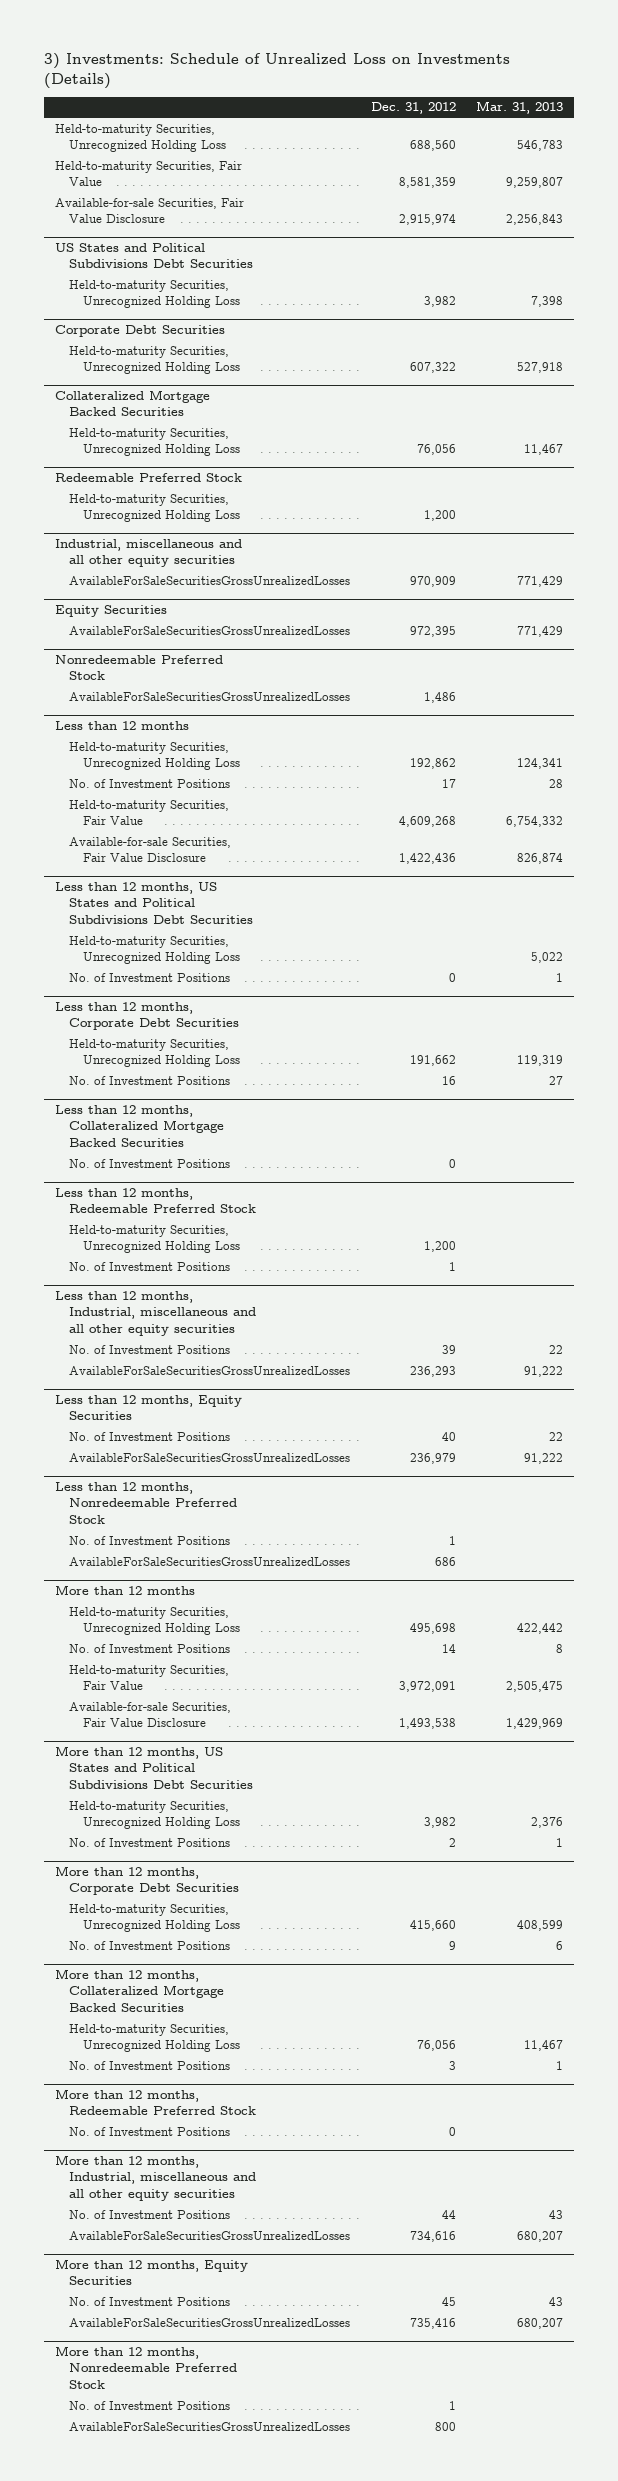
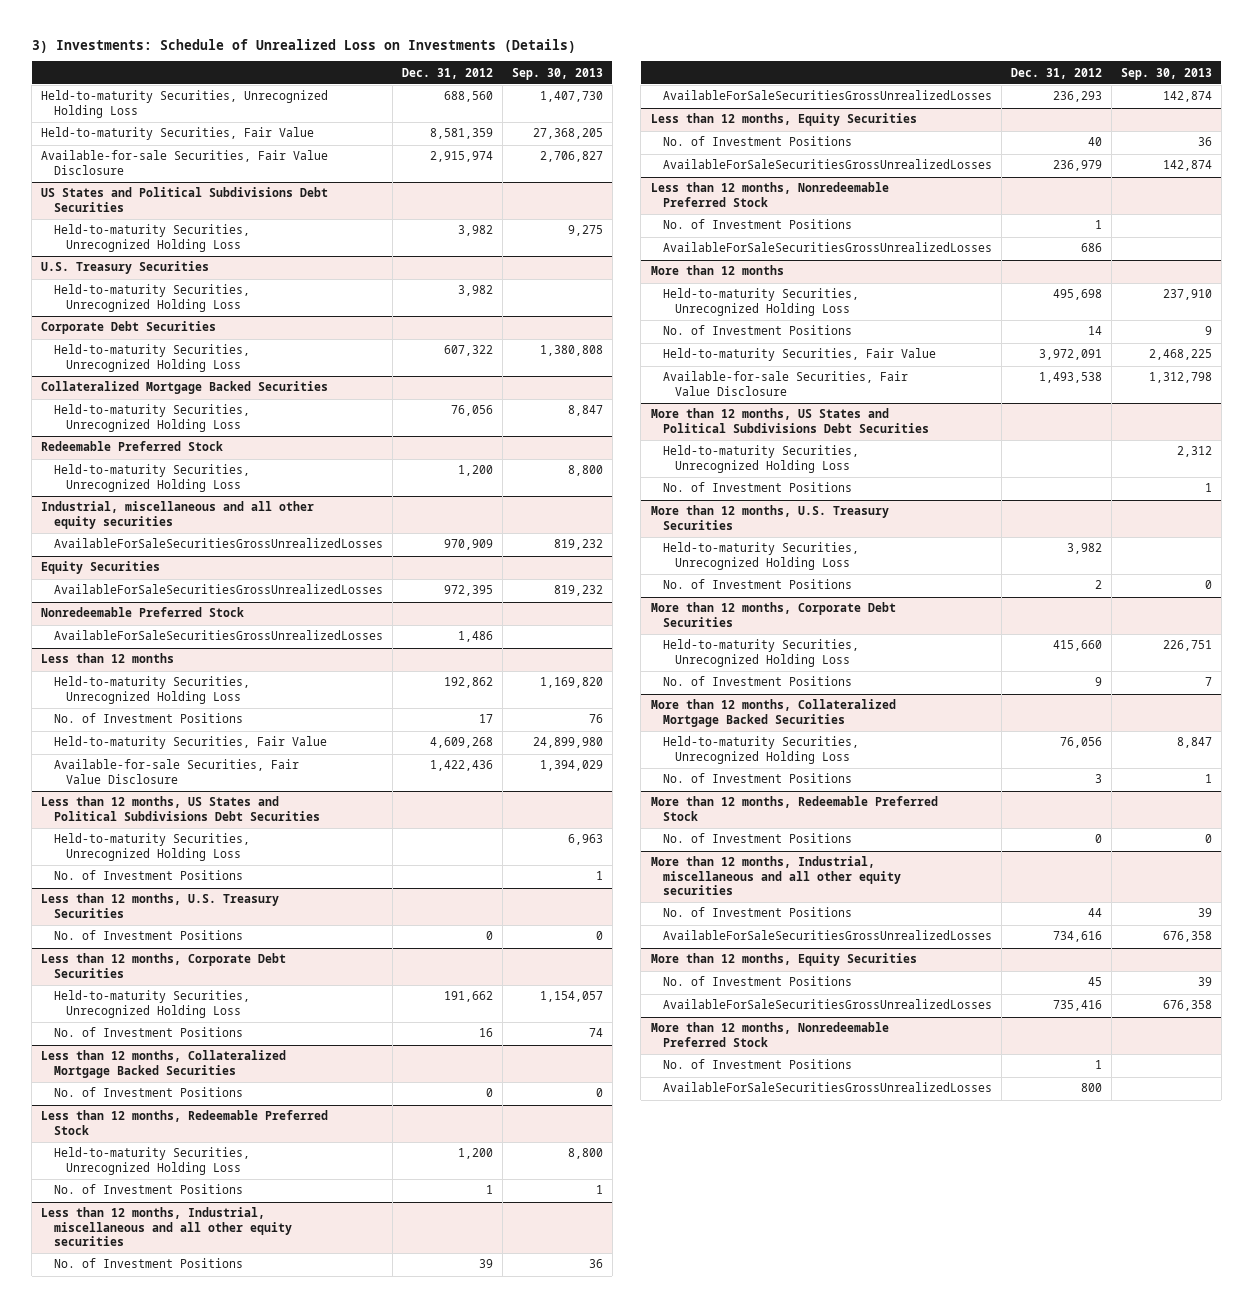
- | Dec. 31, 2012 | Mar. 31, 2013
+ | Dec. 31, 2012 | Sep. 30, 2013
+ U.S. Treasury Securities
+ Held-to-maturity Securities, Unrecognized Holding Loss | 3,982 |
@ Less than 12 months, US States and Political Subdivisions Debt Securities
+ No. of Investment Positions | | 1
+ Less than 12 months, U.S. Treasury Securities
@ More than 12 months, US States and Political Subdivisions Debt Securities
+ Held-to-maturity Securities, Unrecognized Holding Loss | | 2,312
+ No. of Investment Positions | | 1
+ More than 12 months, U.S. Treasury Securities

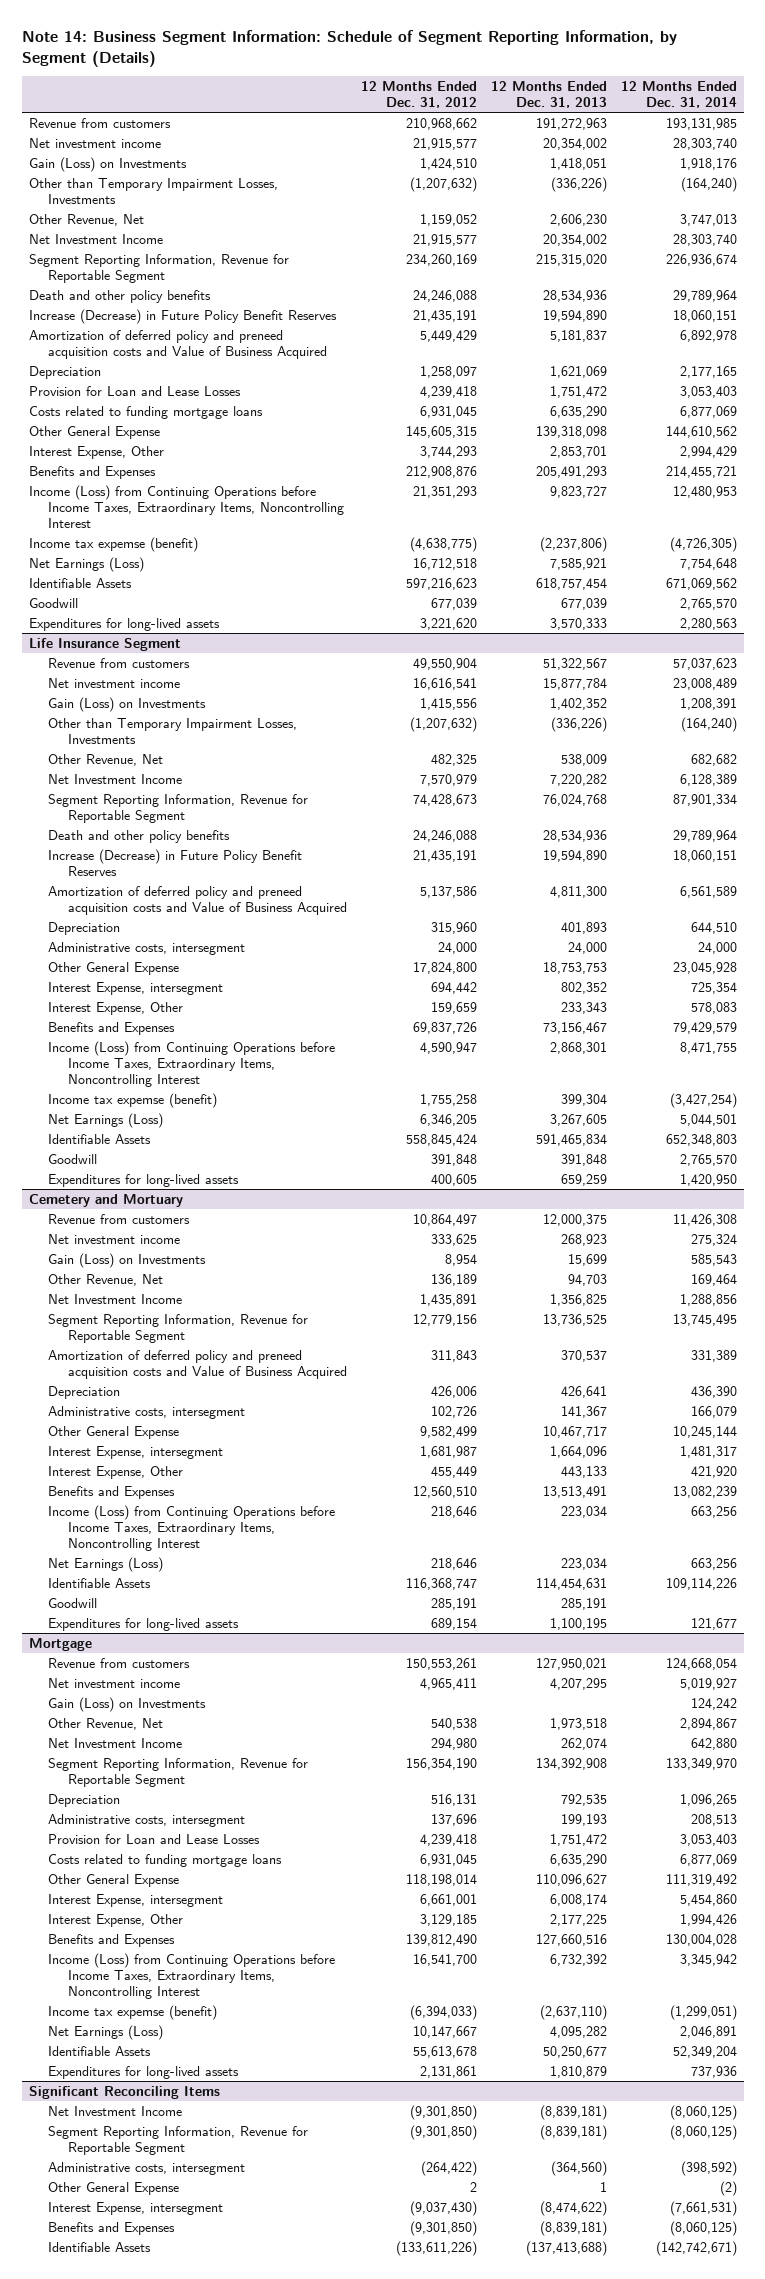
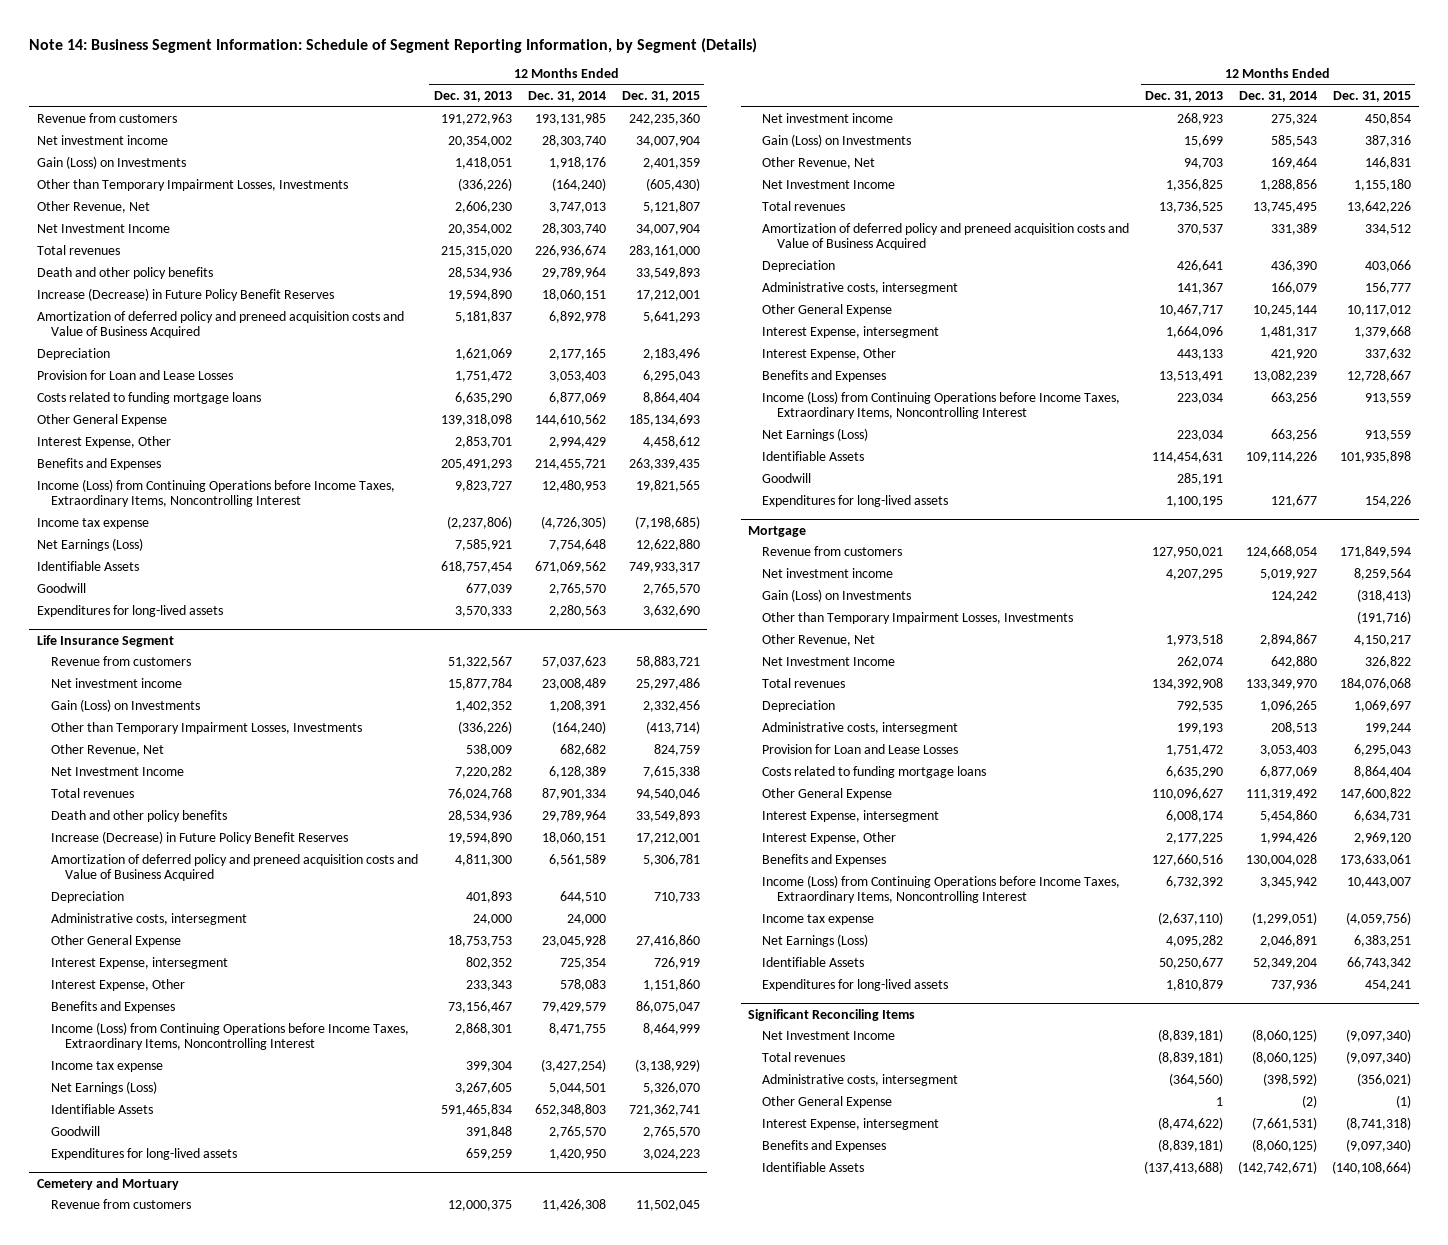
- | 12 Months Ended Dec. 31, 2012 | 12 Months Ended Dec. 31, 2013 | 12 Months Ended Dec. 31, 2014
+ | 12 Months Ended Dec. 31, 2013 | 12 Months Ended Dec. 31, 2014 | 12 Months Ended Dec. 31, 2015
- Segment Reporting Information, Revenue for Reportable Segment | 234,260,169 | 215,315,020 | 226,936,674
+ Total revenues | 215,315,020 | 226,936,674 | 283,161,000
- Income tax expemse (benefit) | (4,638,775) | (2,237,806) | (4,726,305)
+ Income tax expense | (2,237,806) | (4,726,305) | (7,198,685)
@ Life Insurance Segment
- Segment Reporting Information, Revenue for Reportable Segment | 74,428,673 | 76,024,768 | 87,901,334
+ Total revenues | 76,024,768 | 87,901,334 | 94,540,046
- Income tax expemse (benefit) | 1,755,258 | 399,304 | (3,427,254)
+ Income tax expense | 399,304 | (3,427,254) | (3,138,929)
@ Cemetery and Mortuary
- Segment Reporting Information, Revenue for Reportable Segment | 12,779,156 | 13,736,525 | 13,745,495
+ Total revenues | 13,736,525 | 13,745,495 | 13,642,226
@ Mortgage
+ Other than Temporary Impairment Losses, Investments | | | (191,716)
- Segment Reporting Information, Revenue for Reportable Segment | 156,354,190 | 134,392,908 | 133,349,970
+ Total revenues | 134,392,908 | 133,349,970 | 184,076,068
- Income tax expemse (benefit) | (6,394,033) | (2,637,110) | (1,299,051)
+ Income tax expense | (2,637,110) | (1,299,051) | (4,059,756)
@ Significant Reconciling Items
- Segment Reporting Information, Revenue for Reportable Segment | (9,301,850) | (8,839,181) | (8,060,125)
+ Total revenues | (8,839,181) | (8,060,125) | (9,097,340)

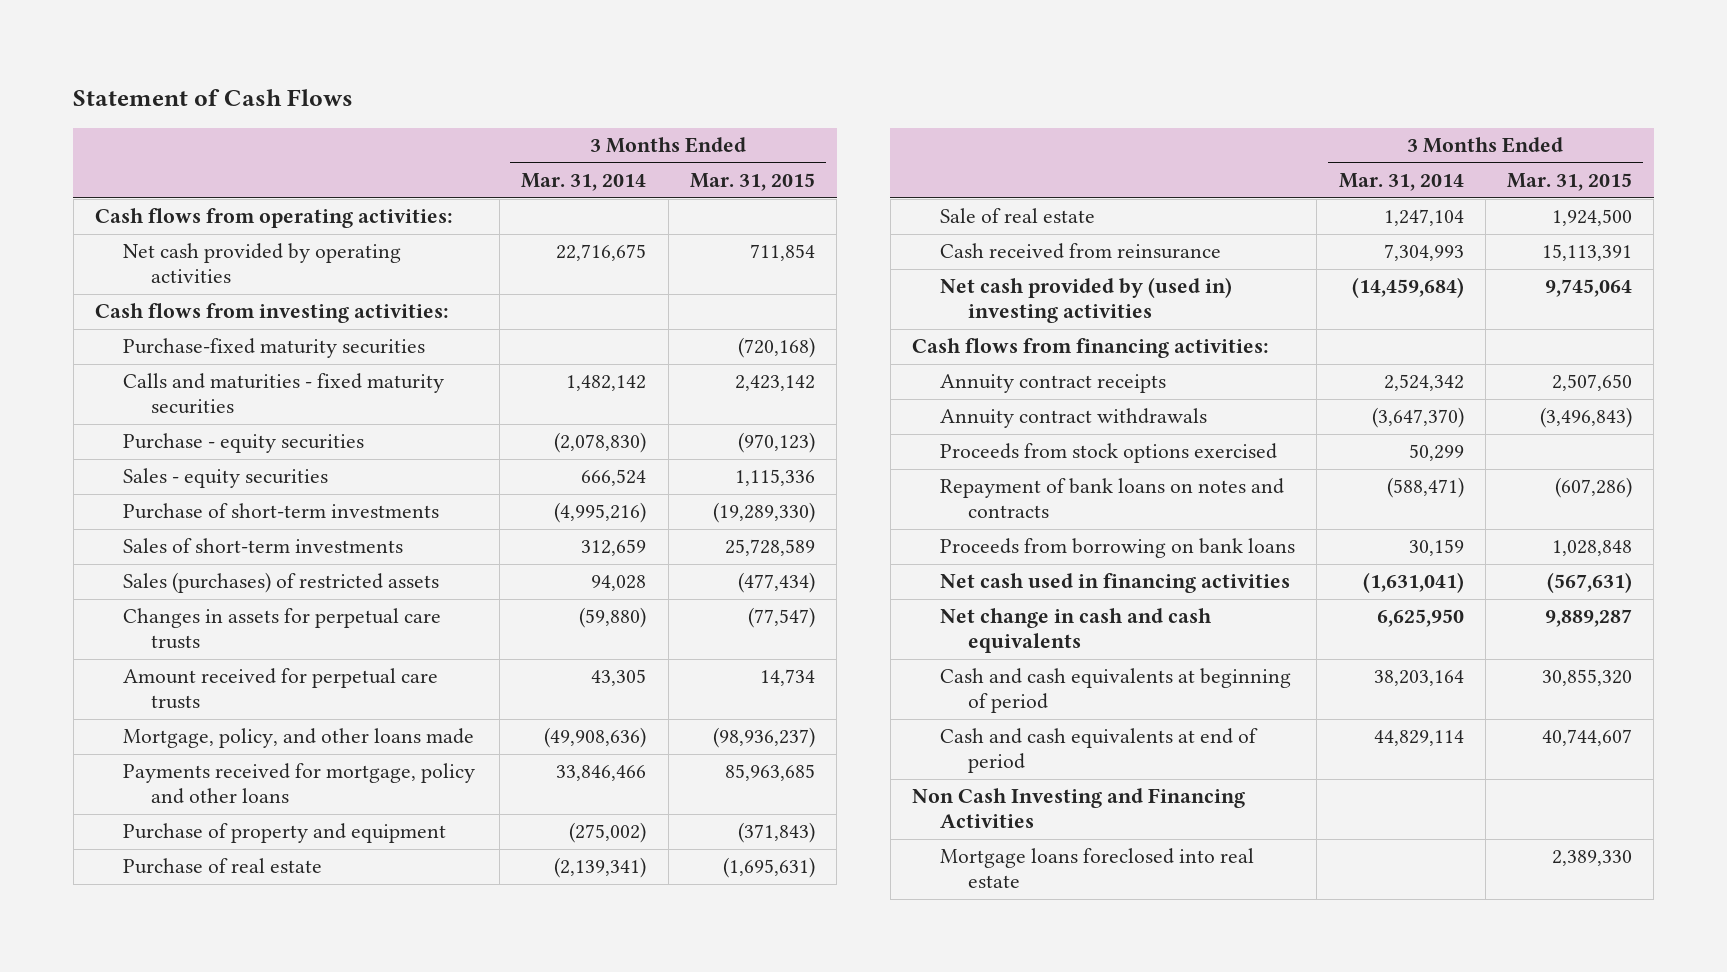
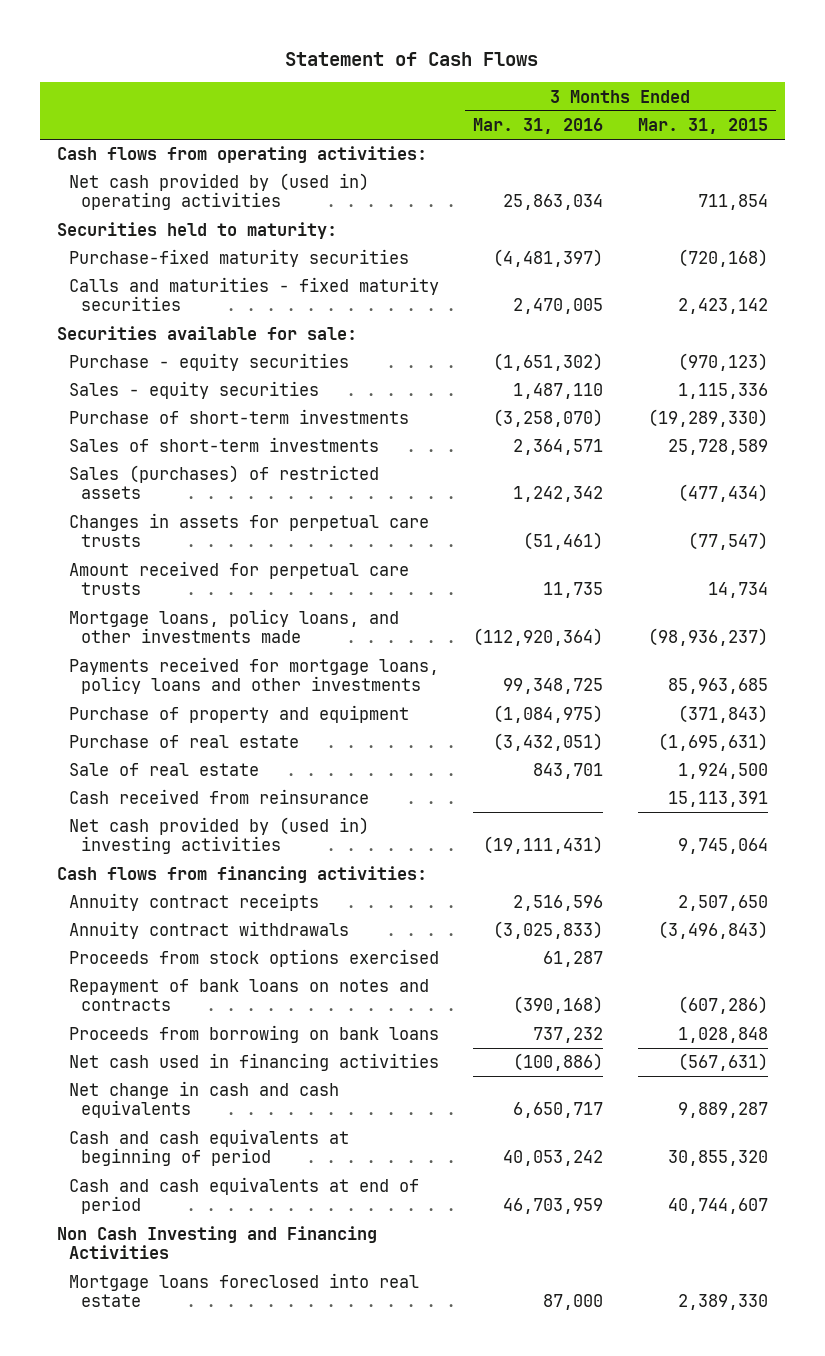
- | 3 Months Ended Mar. 31, 2014 | 3 Months Ended Mar. 31, 2015
+ | 3 Months Ended Mar. 31, 2016 | 3 Months Ended Mar. 31, 2015
- Net cash provided by operating activities | 22,716,675 | 711,854
- Cash flows from investing activities:
+ Net cash provided by (used in) operating activities | 25,863,034 | 711,854
+ Securities held to maturity:
+ Securities available for sale:
- Mortgage, policy, and other loans made | (49,908,636) | (98,936,237)
- Payments received for mortgage, policy and other loans | 33,846,466 | 85,963,685
+ Mortgage loans, policy loans, and other investments made | (112,920,364) | (98,936,237)
+ Payments received for mortgage loans, policy loans and other investments | 99,348,725 | 85,963,685

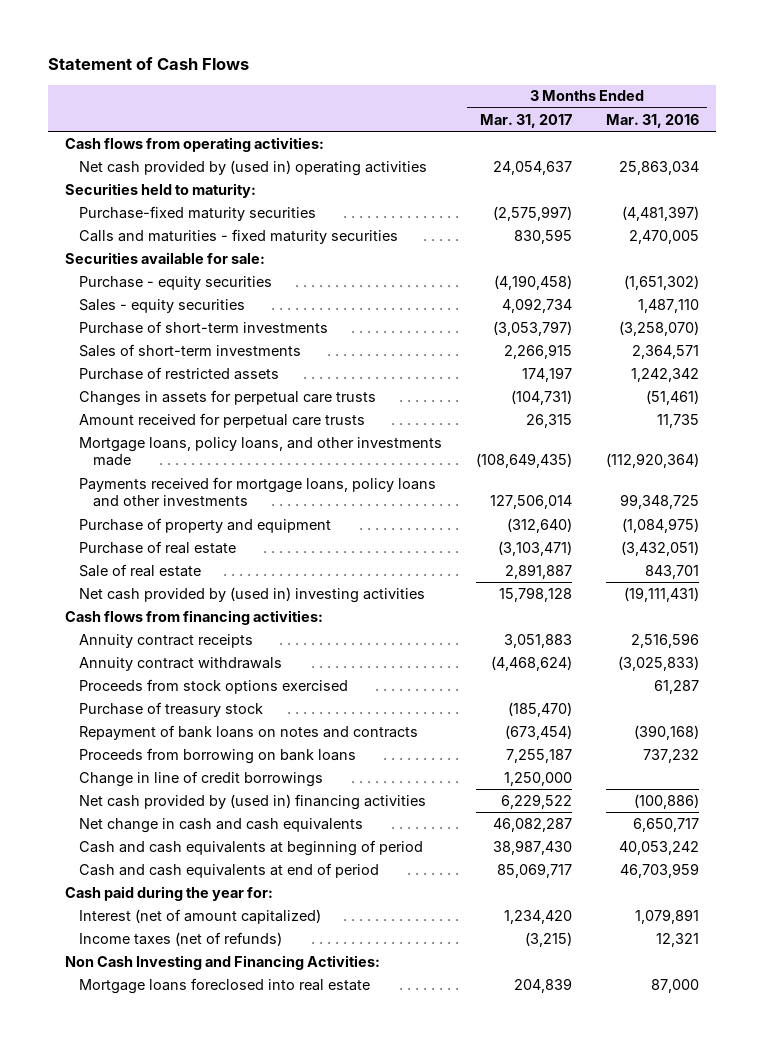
- | 3 Months Ended Mar. 31, 2016 | 3 Months Ended Mar. 31, 2015
+ | 3 Months Ended Mar. 31, 2017 | 3 Months Ended Mar. 31, 2016
- Sales (purchases) of restricted assets | 1,242,342 | (477,434)
+ Purchase of restricted assets | 174,197 | 1,242,342
- Cash received from reinsurance | | 15,113,391
+ Purchase of treasury stock | (185,470) |
- Net cash used in financing activities | (100,886) | (567,631)
+ Change in line of credit borrowings | 1,250,000 |
+ Net cash provided by (used in) financing activities | 6,229,522 | (100,886)
- Non Cash Investing and Financing Activities
+ Cash paid during the year for:
+ Interest (net of amount capitalized) | 1,234,420 | 1,079,891
+ Income taxes (net of refunds) | (3,215) | 12,321
+ Non Cash Investing and Financing Activities:

